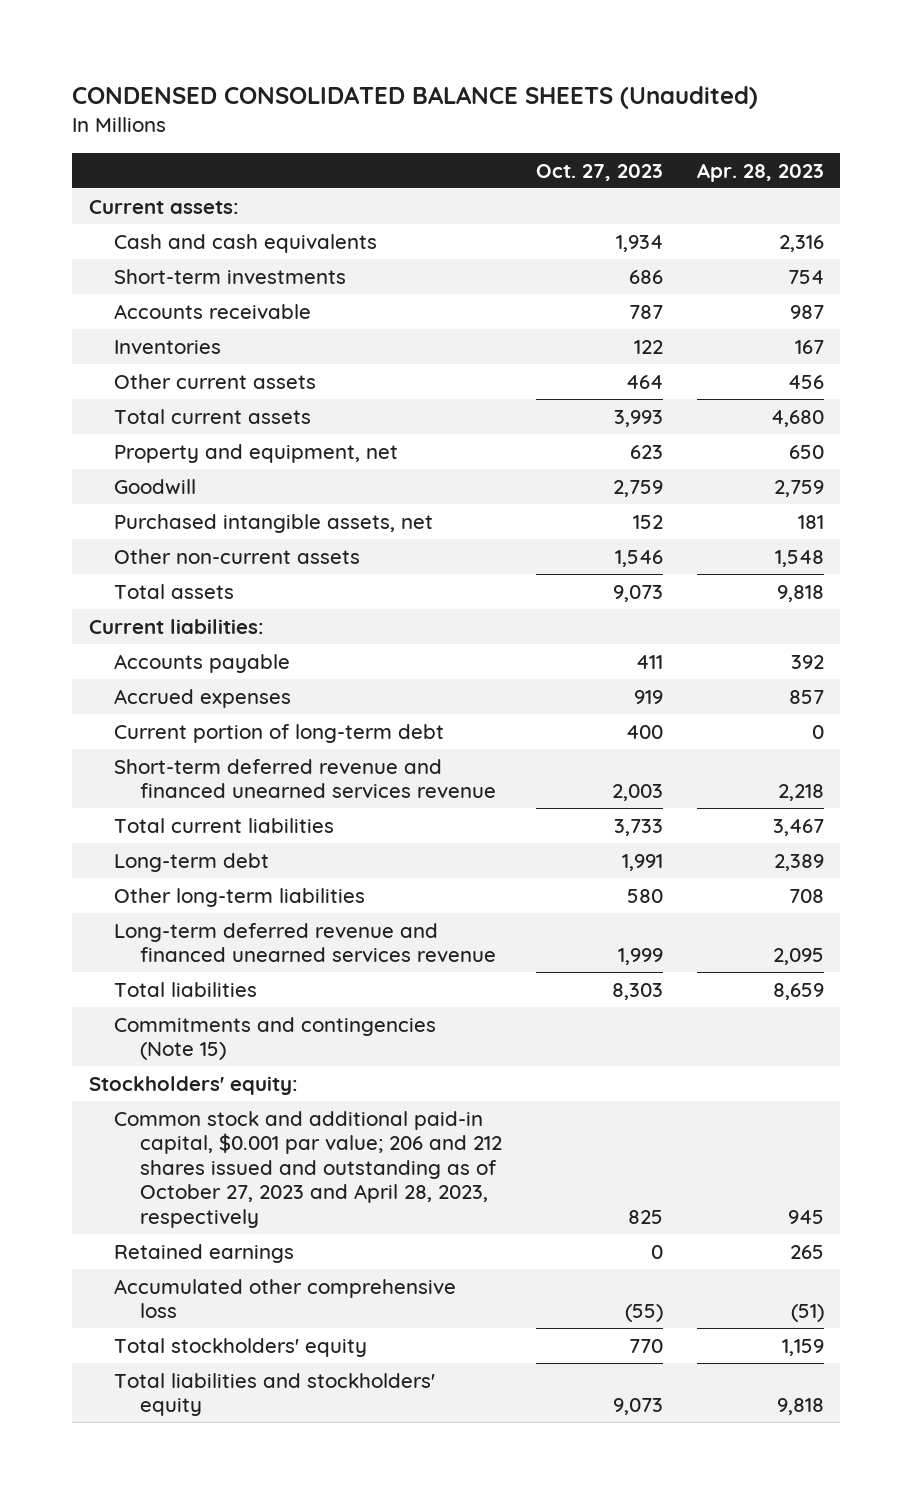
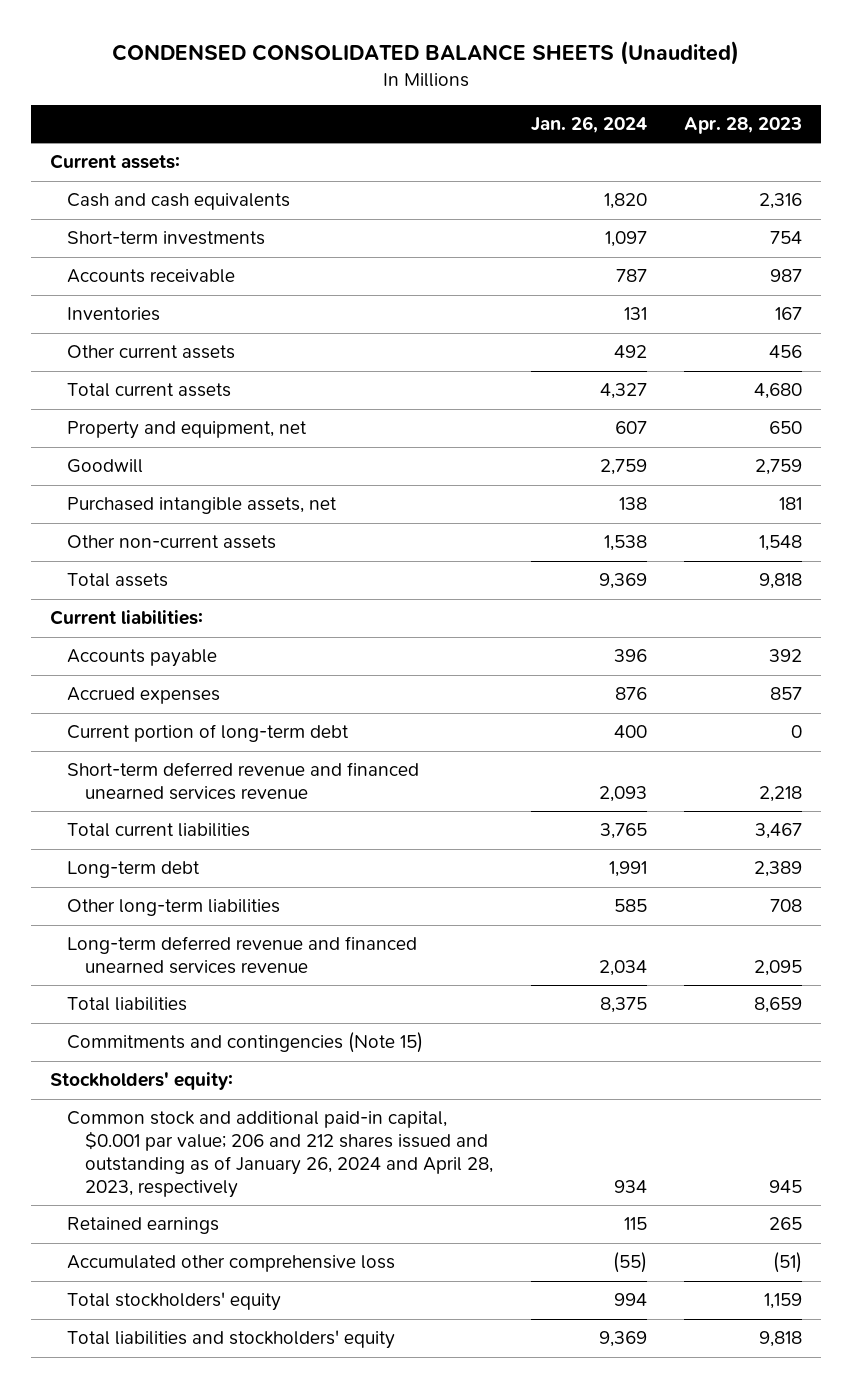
- | Oct. 27, 2023 | Apr. 28, 2023
+ | Jan. 26, 2024 | Apr. 28, 2023
- Common stock and additional paid-in capital, $0.001 par value; 206 and 212 shares issued and outstanding as of October 27, 2023 and April 28, 2023, respectively | 825 | 945
+ Common stock and additional paid-in capital, $0.001 par value; 206 and 212 shares issued and outstanding as of January 26, 2024 and April 28, 2023, respectively | 934 | 945

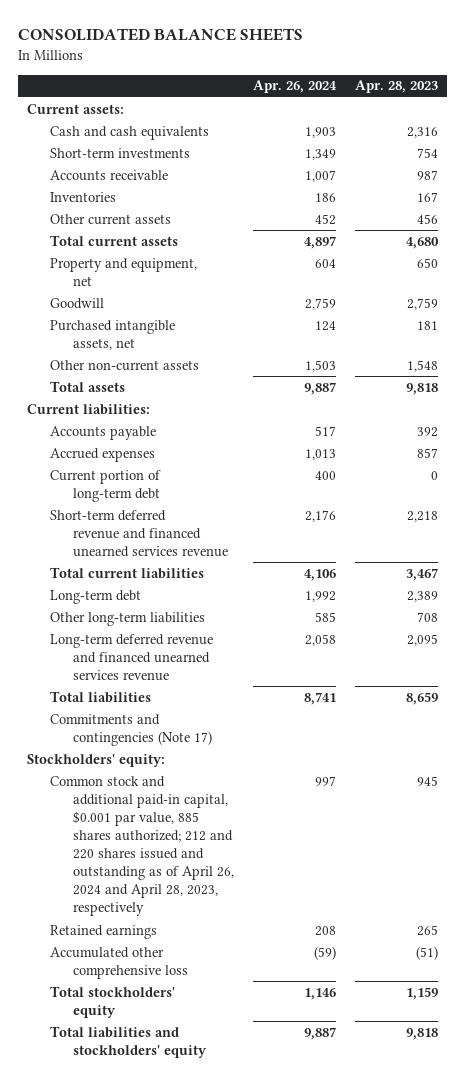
- CONDENSED CONSOLIDATED BALANCE SHEETS (Unaudited)
+ CONSOLIDATED BALANCE SHEETS
- | Jan. 26, 2024 | Apr. 28, 2023
+ | Apr. 26, 2024 | Apr. 28, 2023
- Commitments and contingencies (Note 15)
+ Commitments and contingencies (Note 17)
- Common stock and additional paid-in capital, $0.001 par value; 206 and 212 shares issued and outstanding as of January 26, 2024 and April 28, 2023, respectively | 934 | 945
+ Common stock and additional paid-in capital, $0.001 par value, 885 shares authorized; 212 and 220 shares issued and outstanding as of April 26, 2024 and April 28, 2023, respectively | 997 | 945

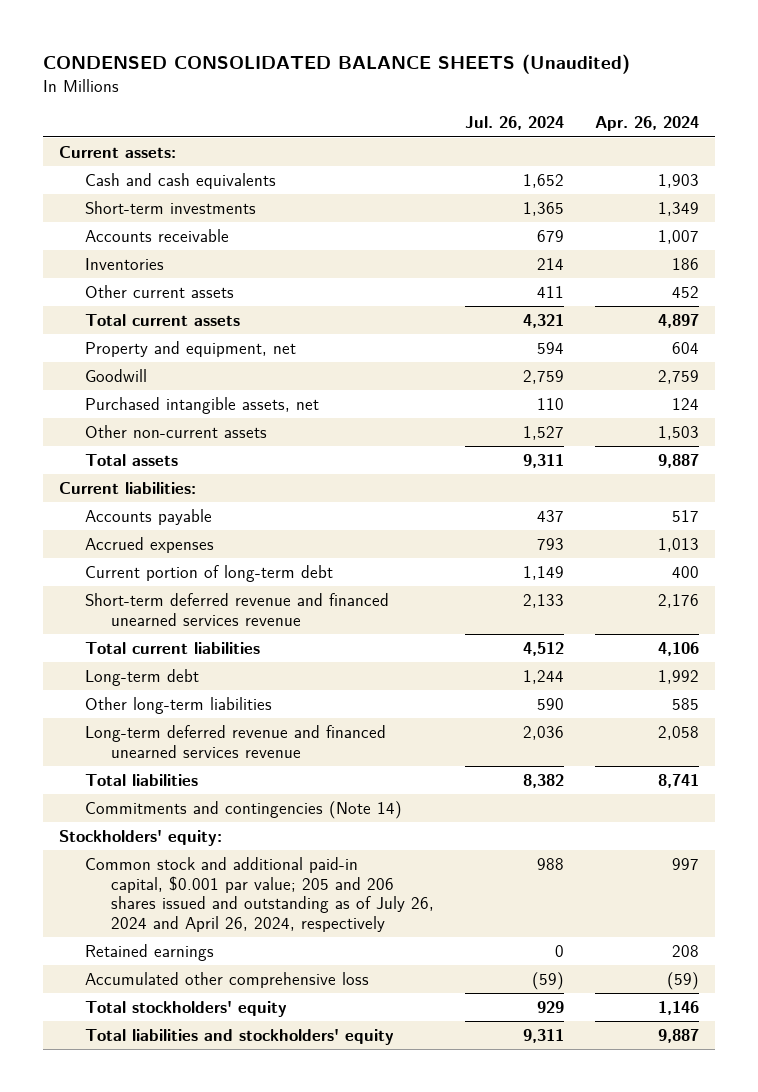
- CONSOLIDATED BALANCE SHEETS
+ CONDENSED CONSOLIDATED BALANCE SHEETS (Unaudited)
- | Apr. 26, 2024 | Apr. 28, 2023
+ | Jul. 26, 2024 | Apr. 26, 2024
- Commitments and contingencies (Note 17)
+ Commitments and contingencies (Note 14)
- Common stock and additional paid-in capital, $0.001 par value, 885 shares authorized; 212 and 220 shares issued and outstanding as of April 26, 2024 and April 28, 2023, respectively | 997 | 945
+ Common stock and additional paid-in capital, $0.001 par value; 205 and 206 shares issued and outstanding as of July 26, 2024 and April 26, 2024, respectively | 988 | 997

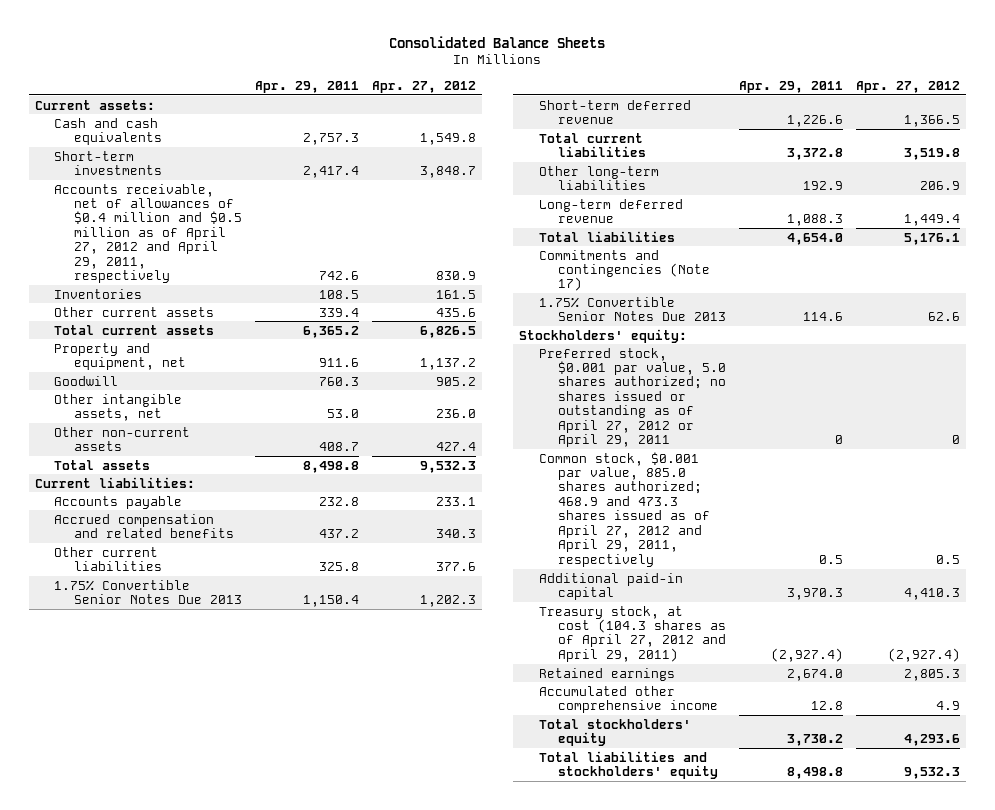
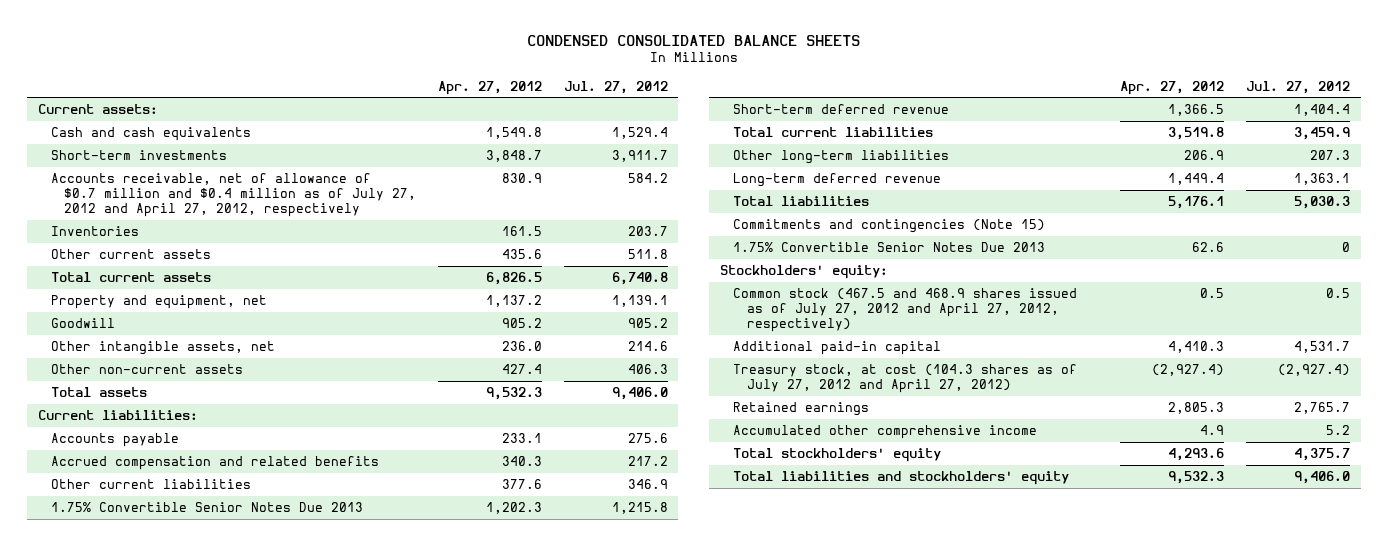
- Consolidated Balance Sheets
+ CONDENSED CONSOLIDATED BALANCE SHEETS
- | Apr. 29, 2011 | Apr. 27, 2012
+ | Apr. 27, 2012 | Jul. 27, 2012
- Accounts receivable, net of allowances of $0.4 million and $0.5 million as of April 27, 2012 and April 29, 2011, respectively | 742.6 | 830.9
+ Accounts receivable, net of allowance of $0.7 million and $0.4 million as of July 27, 2012 and April 27, 2012, respectively | 830.9 | 584.2
- Commitments and contingencies (Note 17)
+ Commitments and contingencies (Note 15)
- Preferred stock, $0.001 par value, 5.0 shares authorized; no shares issued or outstanding as of April 27, 2012 or April 29, 2011 | 0 | 0
- Common stock, $0.001 par value, 885.0 shares authorized; 468.9 and 473.3 shares issued as of April 27, 2012 and April 29, 2011, respectively | 0.5 | 0.5
+ Common stock (467.5 and 468.9 shares issued as of July 27, 2012 and April 27, 2012, respectively) | 0.5 | 0.5
- Treasury stock, at cost (104.3 shares as of April 27, 2012 and April 29, 2011) | (2,927.4) | (2,927.4)
+ Treasury stock, at cost (104.3 shares as of July 27, 2012 and April 27, 2012) | (2,927.4) | (2,927.4)

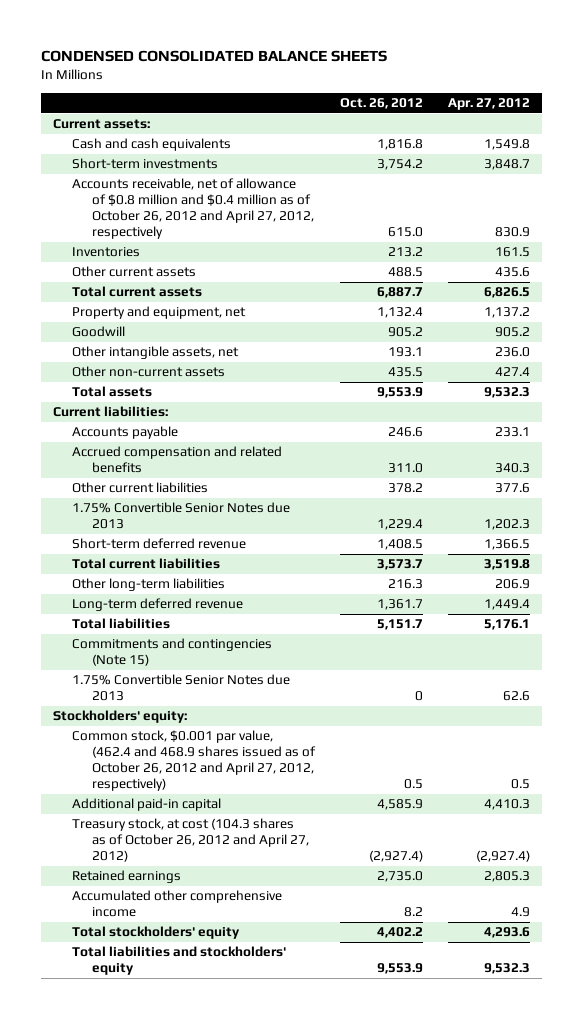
- | Apr. 27, 2012 | Jul. 27, 2012
+ | Oct. 26, 2012 | Apr. 27, 2012
- Accounts receivable, net of allowance of $0.7 million and $0.4 million as of July 27, 2012 and April 27, 2012, respectively | 830.9 | 584.2
+ Accounts receivable, net of allowance of $0.8 million and $0.4 million as of October 26, 2012 and April 27, 2012, respectively | 615.0 | 830.9
- 1.75% Convertible Senior Notes Due 2013 | 1,202.3 | 1,215.8
+ 1.75% Convertible Senior Notes due 2013 | 1,229.4 | 1,202.3
- 1.75% Convertible Senior Notes Due 2013 | 62.6 | 0
+ 1.75% Convertible Senior Notes due 2013 | 0 | 62.6
- Common stock (467.5 and 468.9 shares issued as of July 27, 2012 and April 27, 2012, respectively) | 0.5 | 0.5
+ Common stock, $0.001 par value, (462.4 and 468.9 shares issued as of October 26, 2012 and April 27, 2012, respectively) | 0.5 | 0.5
- Treasury stock, at cost (104.3 shares as of July 27, 2012 and April 27, 2012) | (2,927.4) | (2,927.4)
+ Treasury stock, at cost (104.3 shares as of October 26, 2012 and April 27, 2012) | (2,927.4) | (2,927.4)

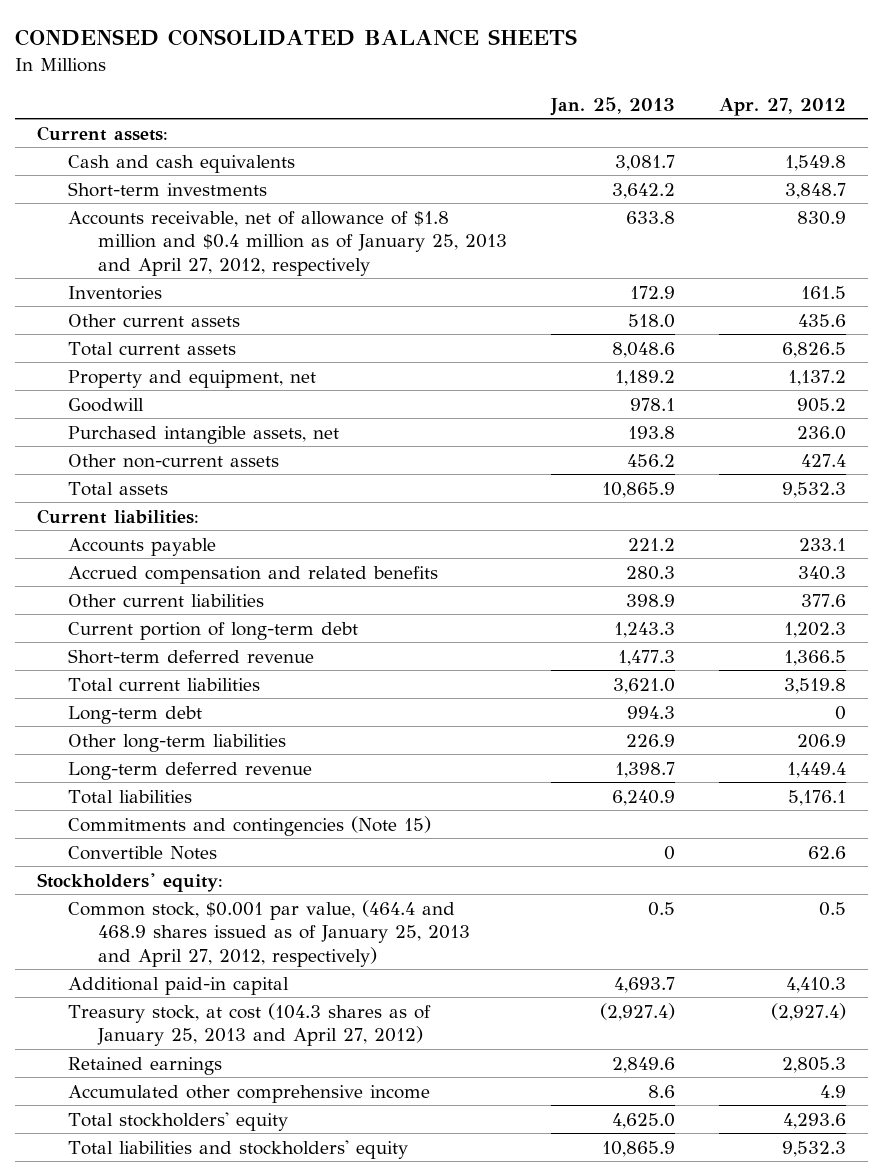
- | Oct. 26, 2012 | Apr. 27, 2012
+ | Jan. 25, 2013 | Apr. 27, 2012
- Accounts receivable, net of allowance of $0.8 million and $0.4 million as of October 26, 2012 and April 27, 2012, respectively | 615.0 | 830.9
+ Accounts receivable, net of allowance of $1.8 million and $0.4 million as of January 25, 2013 and April 27, 2012, respectively | 633.8 | 830.9
- Other intangible assets, net | 193.1 | 236.0
+ Purchased intangible assets, net | 193.8 | 236.0
- 1.75% Convertible Senior Notes due 2013 | 1,229.4 | 1,202.3
+ Current portion of long-term debt | 1,243.3 | 1,202.3
+ Long-term debt | 994.3 | 0
- 1.75% Convertible Senior Notes due 2013 | 0 | 62.6
+ Convertible Notes | 0 | 62.6
- Common stock, $0.001 par value, (462.4 and 468.9 shares issued as of October 26, 2012 and April 27, 2012, respectively) | 0.5 | 0.5
+ Common stock, $0.001 par value, (464.4 and 468.9 shares issued as of January 25, 2013 and April 27, 2012, respectively) | 0.5 | 0.5
- Treasury stock, at cost (104.3 shares as of October 26, 2012 and April 27, 2012) | (2,927.4) | (2,927.4)
+ Treasury stock, at cost (104.3 shares as of January 25, 2013 and April 27, 2012) | (2,927.4) | (2,927.4)

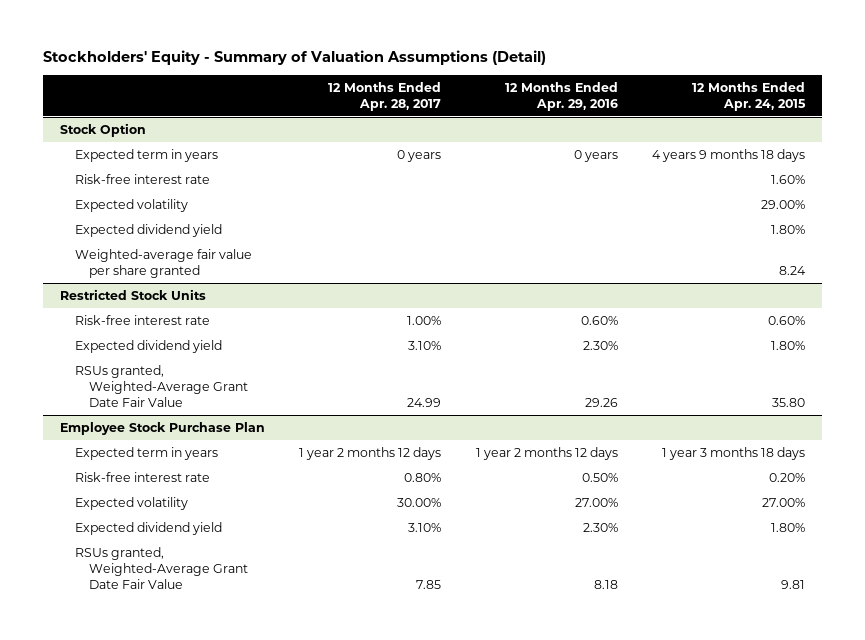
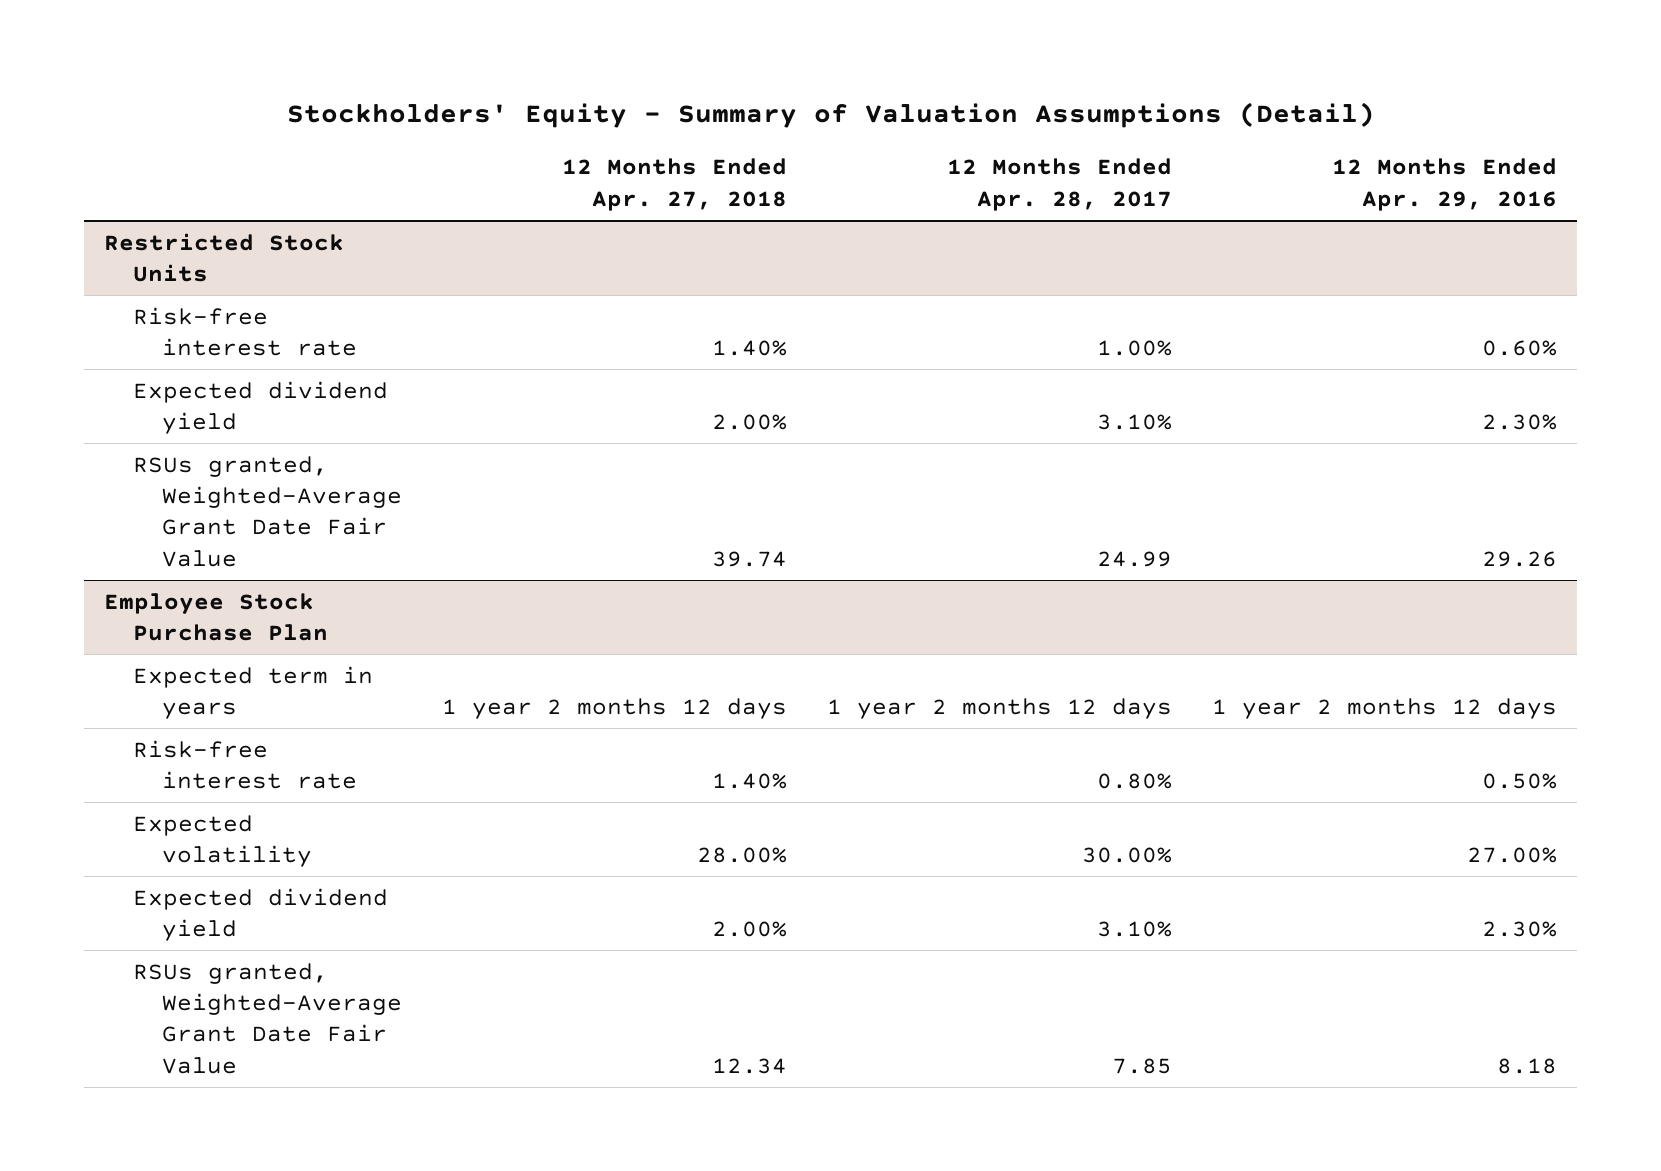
- | 12 Months Ended Apr. 28, 2017 | 12 Months Ended Apr. 29, 2016 | 12 Months Ended Apr. 24, 2015
+ | 12 Months Ended Apr. 27, 2018 | 12 Months Ended Apr. 28, 2017 | 12 Months Ended Apr. 29, 2016
- Stock Option
- Expected term in years | 0 years | 0 years | 4 years 9 months 18 days
- Risk-free interest rate | | | 1.60%
- Expected volatility | | | 29.00%
- Expected dividend yield | | | 1.80%
- Weighted-average fair value per share granted | | | 8.24

